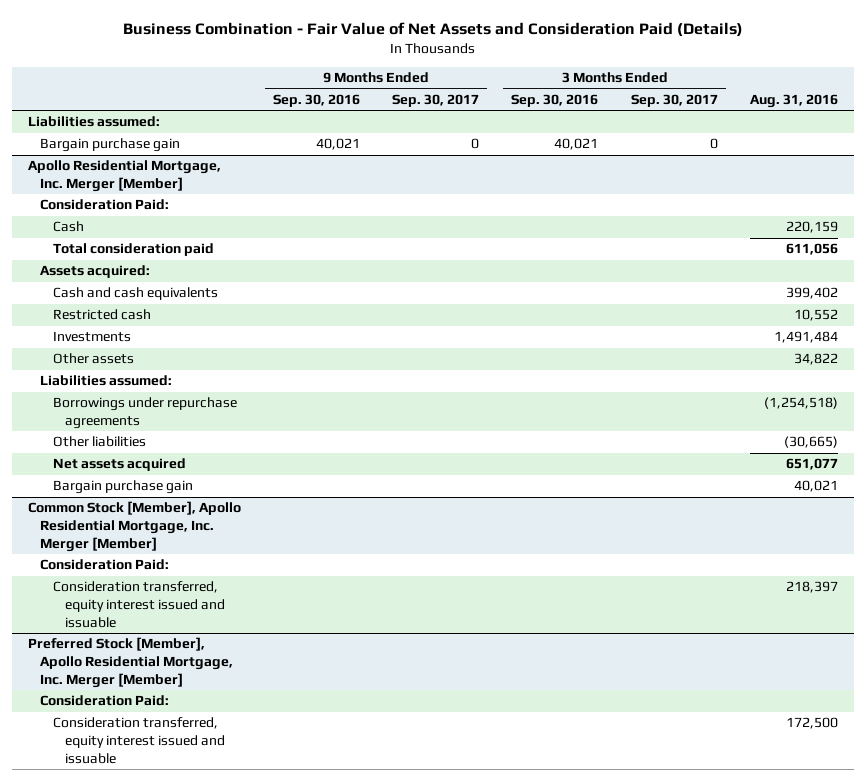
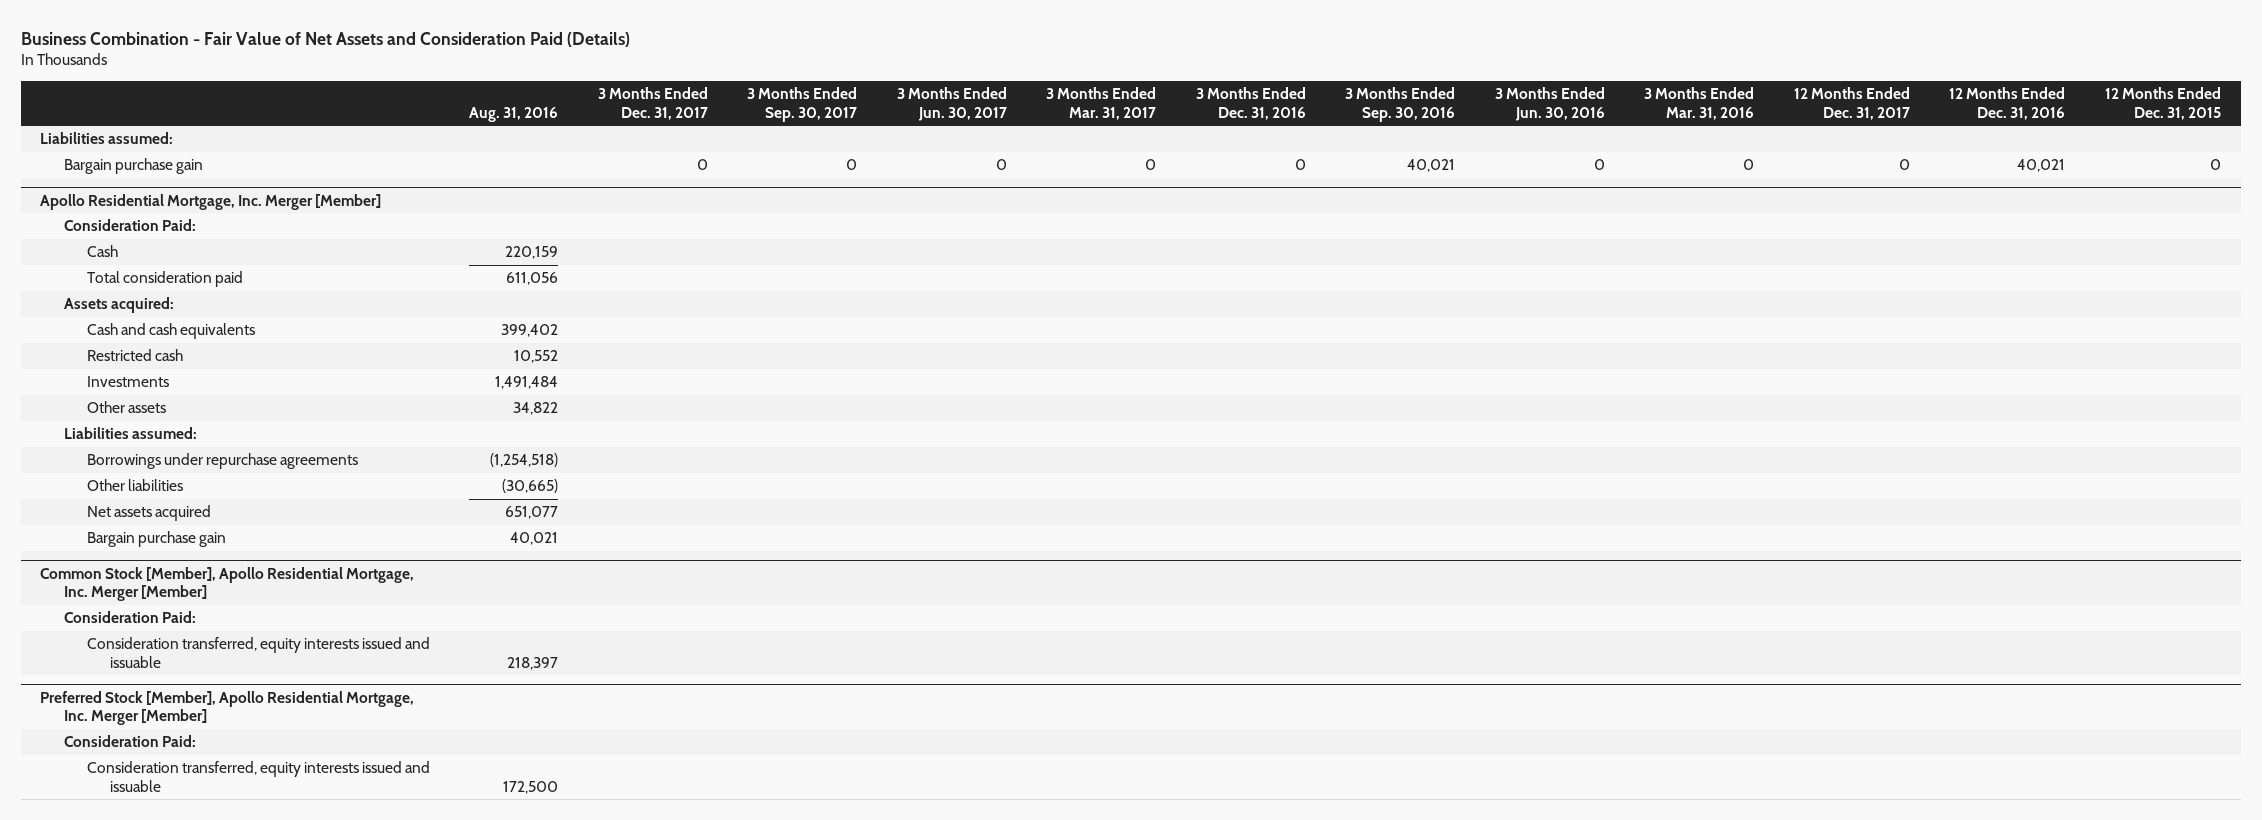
- | 9 Months Ended Sep. 30, 2016 | 9 Months Ended Sep. 30, 2017 | 3 Months Ended Sep. 30, 2016 | 3 Months Ended Sep. 30, 2017 | Aug. 31, 2016
+ | Aug. 31, 2016 | 3 Months Ended Dec. 31, 2017 | 3 Months Ended Sep. 30, 2017 | 3 Months Ended Jun. 30, 2017 | 3 Months Ended Mar. 31, 2017 | 3 Months Ended Dec. 31, 2016 | 3 Months Ended Sep. 30, 2016 | 3 Months Ended Jun. 30, 2016 | 3 Months Ended Mar. 31, 2016 | 12 Months Ended Dec. 31, 2017 | 12 Months Ended Dec. 31, 2016 | 12 Months Ended Dec. 31, 2015
@ Common Stock [Member], Apollo Residential Mortgage, Inc. Merger [Member]
- Consideration transferred, equity interest issued and issuable | | | | | 218,397
+ Consideration transferred, equity interests issued and issuable | 218,397 | | | | | | | | | | |
@ Preferred Stock [Member], Apollo Residential Mortgage, Inc. Merger [Member]
- Consideration transferred, equity interest issued and issuable | | | | | 172,500
+ Consideration transferred, equity interests issued and issuable | 172,500 | | | | | | | | | | |

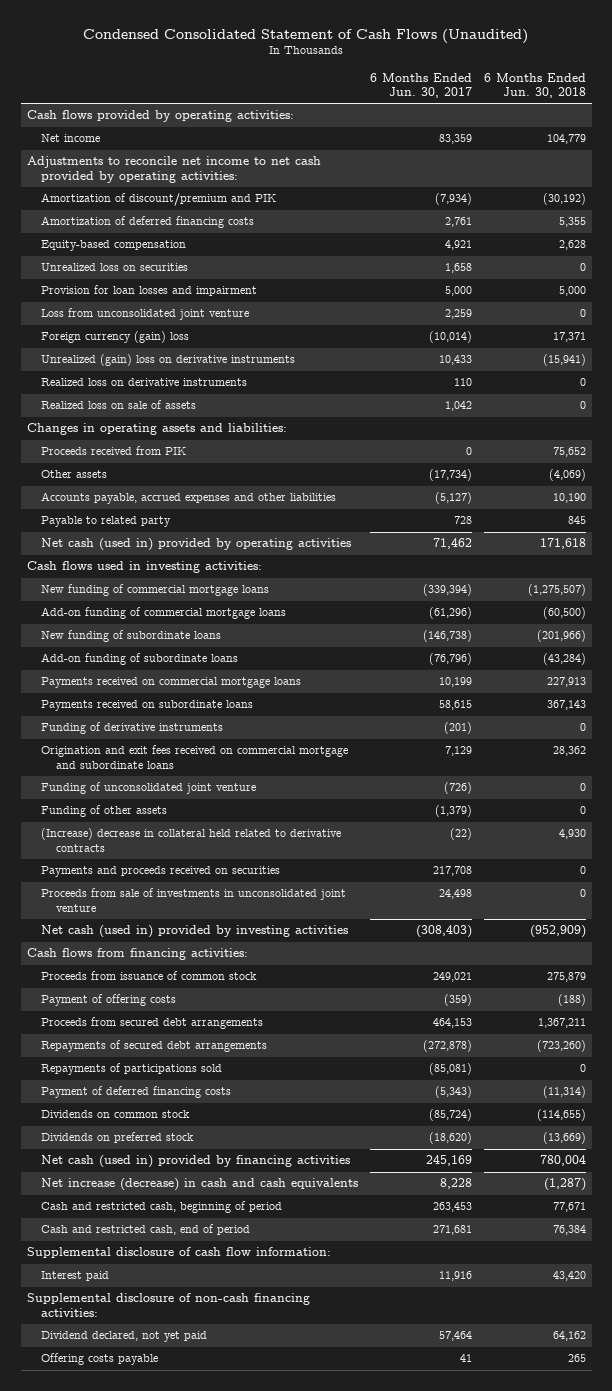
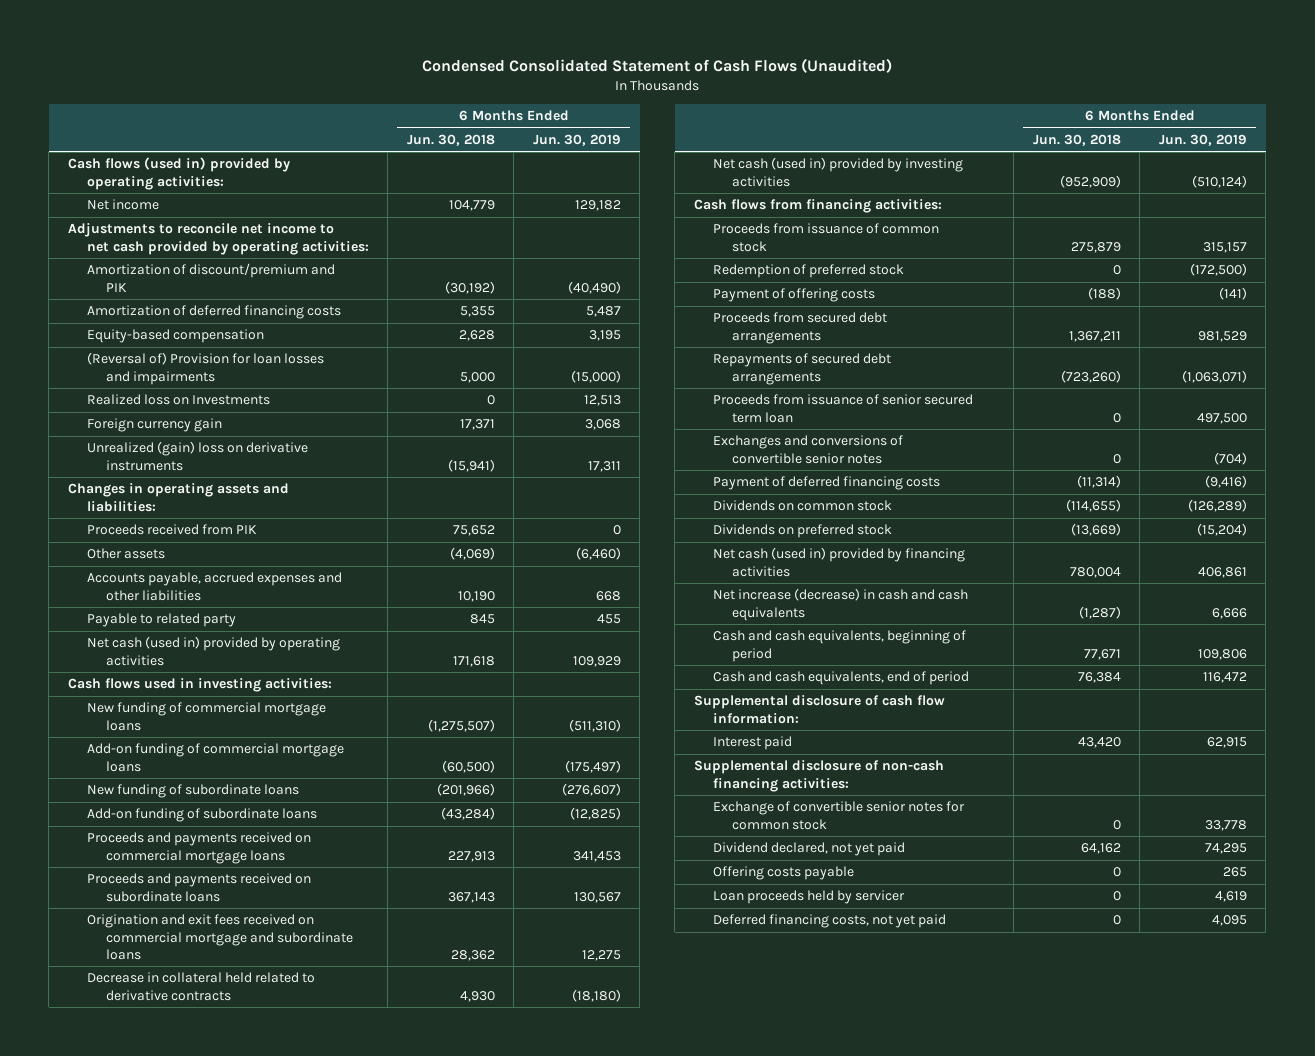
- | 6 Months Ended Jun. 30, 2017 | 6 Months Ended Jun. 30, 2018
+ | 6 Months Ended Jun. 30, 2018 | 6 Months Ended Jun. 30, 2019
- Cash flows provided by operating activities:
+ Cash flows (used in) provided by operating activities:
- Unrealized loss on securities | 1,658 | 0
- Provision for loan losses and impairment | 5,000 | 5,000
- Loss from unconsolidated joint venture | 2,259 | 0
- Foreign currency (gain) loss | (10,014) | 17,371
+ (Reversal of) Provision for loan losses and impairments | 5,000 | (15,000)
+ Realized loss on Investments | 0 | 12,513
+ Foreign currency gain | 17,371 | 3,068
- Realized loss on derivative instruments | 110 | 0
- Realized loss on sale of assets | 1,042 | 0
- Payments received on commercial mortgage loans | 10,199 | 227,913
- Payments received on subordinate loans | 58,615 | 367,143
- Funding of derivative instruments | (201) | 0
+ Proceeds and payments received on commercial mortgage loans | 227,913 | 341,453
+ Proceeds and payments received on subordinate loans | 367,143 | 130,567
- Funding of unconsolidated joint venture | (726) | 0
- Funding of other assets | (1,379) | 0
- (Increase) decrease in collateral held related to derivative contracts | (22) | 4,930
- Payments and proceeds received on securities | 217,708 | 0
- Proceeds from sale of investments in unconsolidated joint venture | 24,498 | 0
+ Decrease in collateral held related to derivative contracts | 4,930 | (18,180)
+ Redemption of preferred stock | 0 | (172,500)
- Repayments of participations sold | (85,081) | 0
+ Proceeds from issuance of senior secured term loan | 0 | 497,500
+ Exchanges and conversions of convertible senior notes | 0 | (704)
- Cash and restricted cash, beginning of period | 263,453 | 77,671
- Cash and restricted cash, end of period | 271,681 | 76,384
+ Cash and cash equivalents, beginning of period | 77,671 | 109,806
+ Cash and cash equivalents, end of period | 76,384 | 116,472
+ Exchange of convertible senior notes for common stock | 0 | 33,778
- Offering costs payable | 41 | 265
+ Offering costs payable | 0 | 265
+ Loan proceeds held by servicer | 0 | 4,619
+ Deferred financing costs, not yet paid | 0 | 4,095

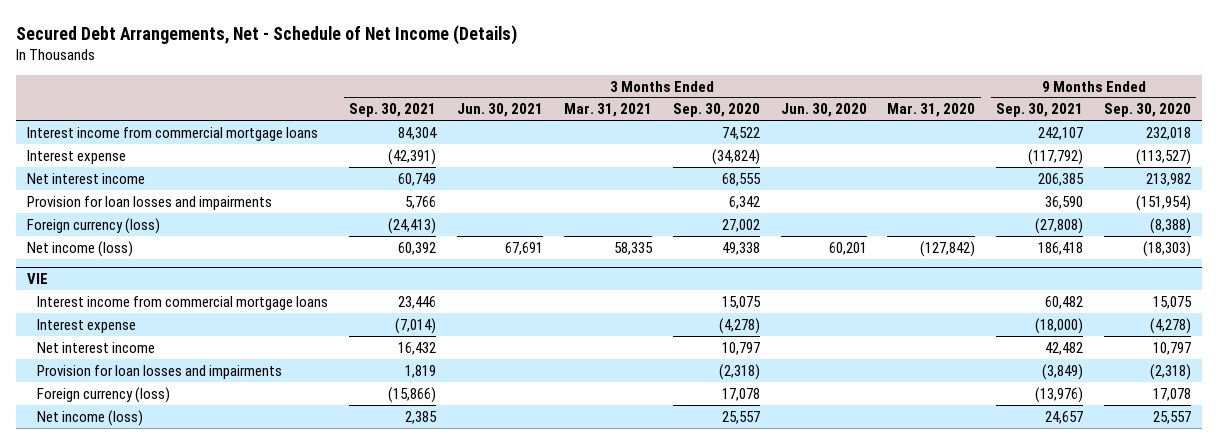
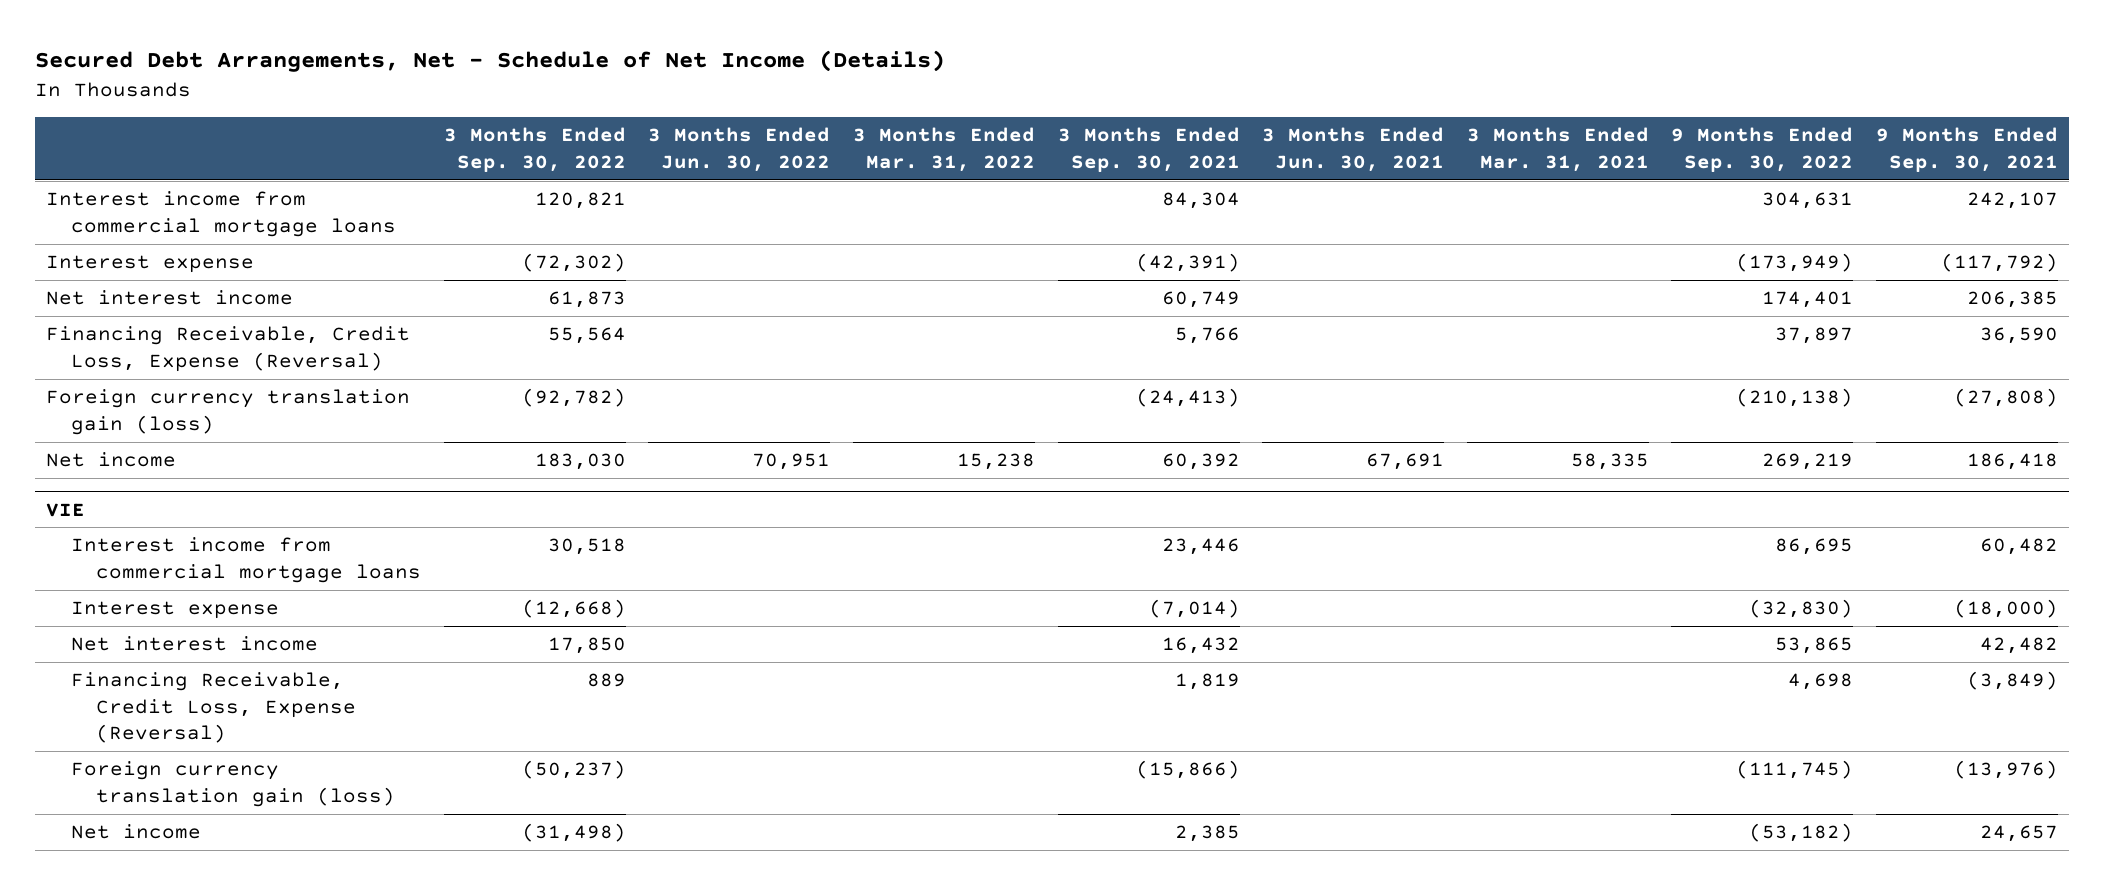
- | 3 Months Ended Sep. 30, 2021 | 3 Months Ended Jun. 30, 2021 | 3 Months Ended Mar. 31, 2021 | 3 Months Ended Sep. 30, 2020 | 3 Months Ended Jun. 30, 2020 | 3 Months Ended Mar. 31, 2020 | 9 Months Ended Sep. 30, 2021 | 9 Months Ended Sep. 30, 2020
+ | 3 Months Ended Sep. 30, 2022 | 3 Months Ended Jun. 30, 2022 | 3 Months Ended Mar. 31, 2022 | 3 Months Ended Sep. 30, 2021 | 3 Months Ended Jun. 30, 2021 | 3 Months Ended Mar. 31, 2021 | 9 Months Ended Sep. 30, 2022 | 9 Months Ended Sep. 30, 2021
- Provision for loan losses and impairments | 5,766 | | | 6,342 | | | 36,590 | (151,954)
- Foreign currency (loss) | (24,413) | | | 27,002 | | | (27,808) | (8,388)
- Net income (loss) | 60,392 | 67,691 | 58,335 | 49,338 | 60,201 | (127,842) | 186,418 | (18,303)
+ Financing Receivable, Credit Loss, Expense (Reversal) | 55,564 | | | 5,766 | | | 37,897 | 36,590
+ Foreign currency translation gain (loss) | (92,782) | | | (24,413) | | | (210,138) | (27,808)
+ Net income | 183,030 | 70,951 | 15,238 | 60,392 | 67,691 | 58,335 | 269,219 | 186,418
@ VIE
- Provision for loan losses and impairments | 1,819 | | | (2,318) | | | (3,849) | (2,318)
- Foreign currency (loss) | (15,866) | | | 17,078 | | | (13,976) | 17,078
- Net income (loss) | 2,385 | | | 25,557 | | | 24,657 | 25,557
+ Financing Receivable, Credit Loss, Expense (Reversal) | 889 | | | 1,819 | | | 4,698 | (3,849)
+ Foreign currency translation gain (loss) | (50,237) | | | (15,866) | | | (111,745) | (13,976)
+ Net income | (31,498) | | | 2,385 | | | (53,182) | 24,657

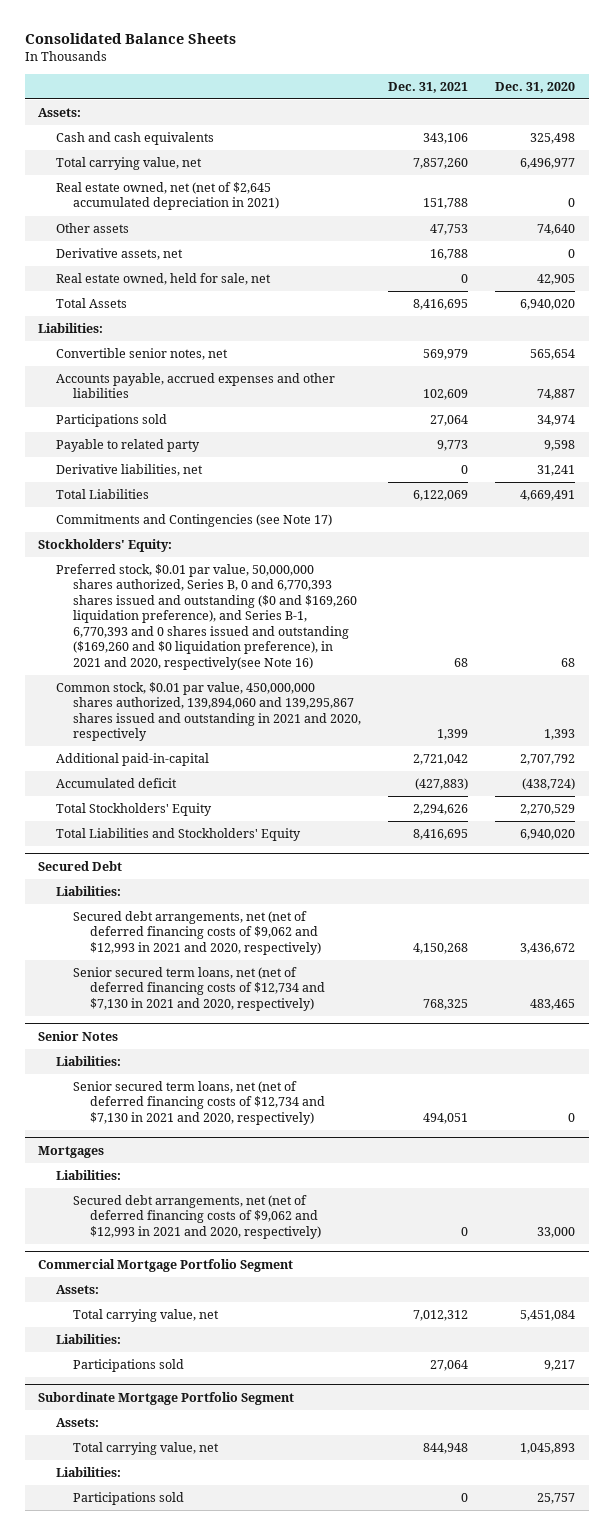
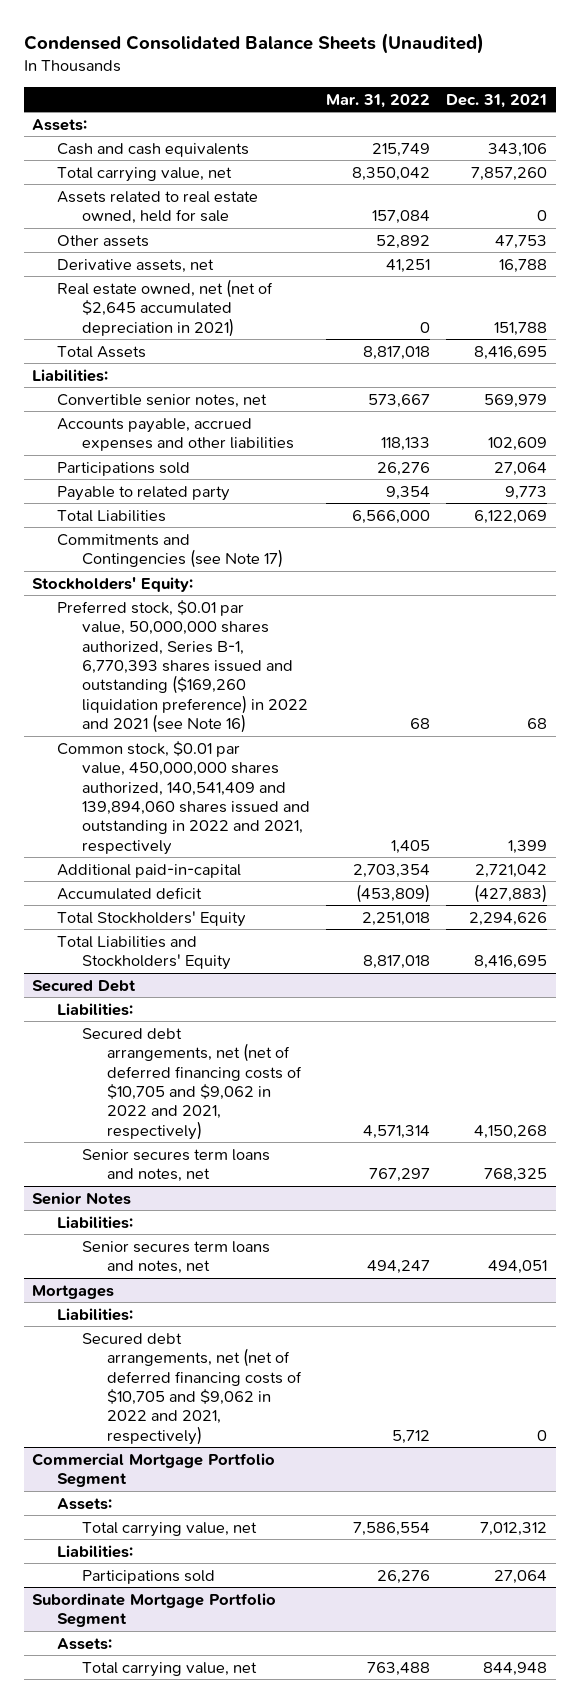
- Consolidated Balance Sheets
+ Condensed Consolidated Balance Sheets (Unaudited)
- | Dec. 31, 2021 | Dec. 31, 2020
+ | Mar. 31, 2022 | Dec. 31, 2021
+ Assets related to real estate owned, held for sale | 157,084 | 0
- Real estate owned, held for sale, net | 0 | 42,905
moved down: Real estate owned, net (net of $2,645 accumulated depreciation in 2021) | 0 | 151,788
- Derivative liabilities, net | 0 | 31,241
- Preferred stock, $0.01 par value, 50,000,000 shares authorized, Series B, 0 and 6,770,393 shares issued and outstanding ($0 and $169,260 liquidation preference), and Series B-1, 6,770,393 and 0 shares issued and outstanding ($169,260 and $0 liquidation preference), in 2021 and 2020, respectively(see Note 16) | 68 | 68
- Common stock, $0.01 par value, 450,000,000 shares authorized, 139,894,060 and 139,295,867 shares issued and outstanding in 2021 and 2020, respectively | 1,399 | 1,393
+ Preferred stock, $0.01 par value, 50,000,000 shares authorized, Series B-1, 6,770,393 shares issued and outstanding ($169,260 liquidation preference) in 2022 and 2021 (see Note 16) | 68 | 68
+ Common stock, $0.01 par value, 450,000,000 shares authorized, 140,541,409 and 139,894,060 shares issued and outstanding in 2022 and 2021, respectively | 1,405 | 1,399
@ Secured Debt
- Secured debt arrangements, net (net of deferred financing costs of $9,062 and $12,993 in 2021 and 2020, respectively) | 4,150,268 | 3,436,672
- Senior secured term loans, net (net of deferred financing costs of $12,734 and $7,130 in 2021 and 2020, respectively) | 768,325 | 483,465
+ Secured debt arrangements, net (net of deferred financing costs of $10,705 and $9,062 in 2022 and 2021, respectively) | 4,571,314 | 4,150,268
+ Senior secures term loans and notes, net | 767,297 | 768,325
@ Senior Notes
- Senior secured term loans, net (net of deferred financing costs of $12,734 and $7,130 in 2021 and 2020, respectively) | 494,051 | 0
+ Senior secures term loans and notes, net | 494,247 | 494,051
@ Mortgages
- Secured debt arrangements, net (net of deferred financing costs of $9,062 and $12,993 in 2021 and 2020, respectively) | 0 | 33,000
+ Secured debt arrangements, net (net of deferred financing costs of $10,705 and $9,062 in 2022 and 2021, respectively) | 5,712 | 0
@ Subordinate Mortgage Portfolio Segment
- Liabilities:
- Participations sold | 0 | 25,757

